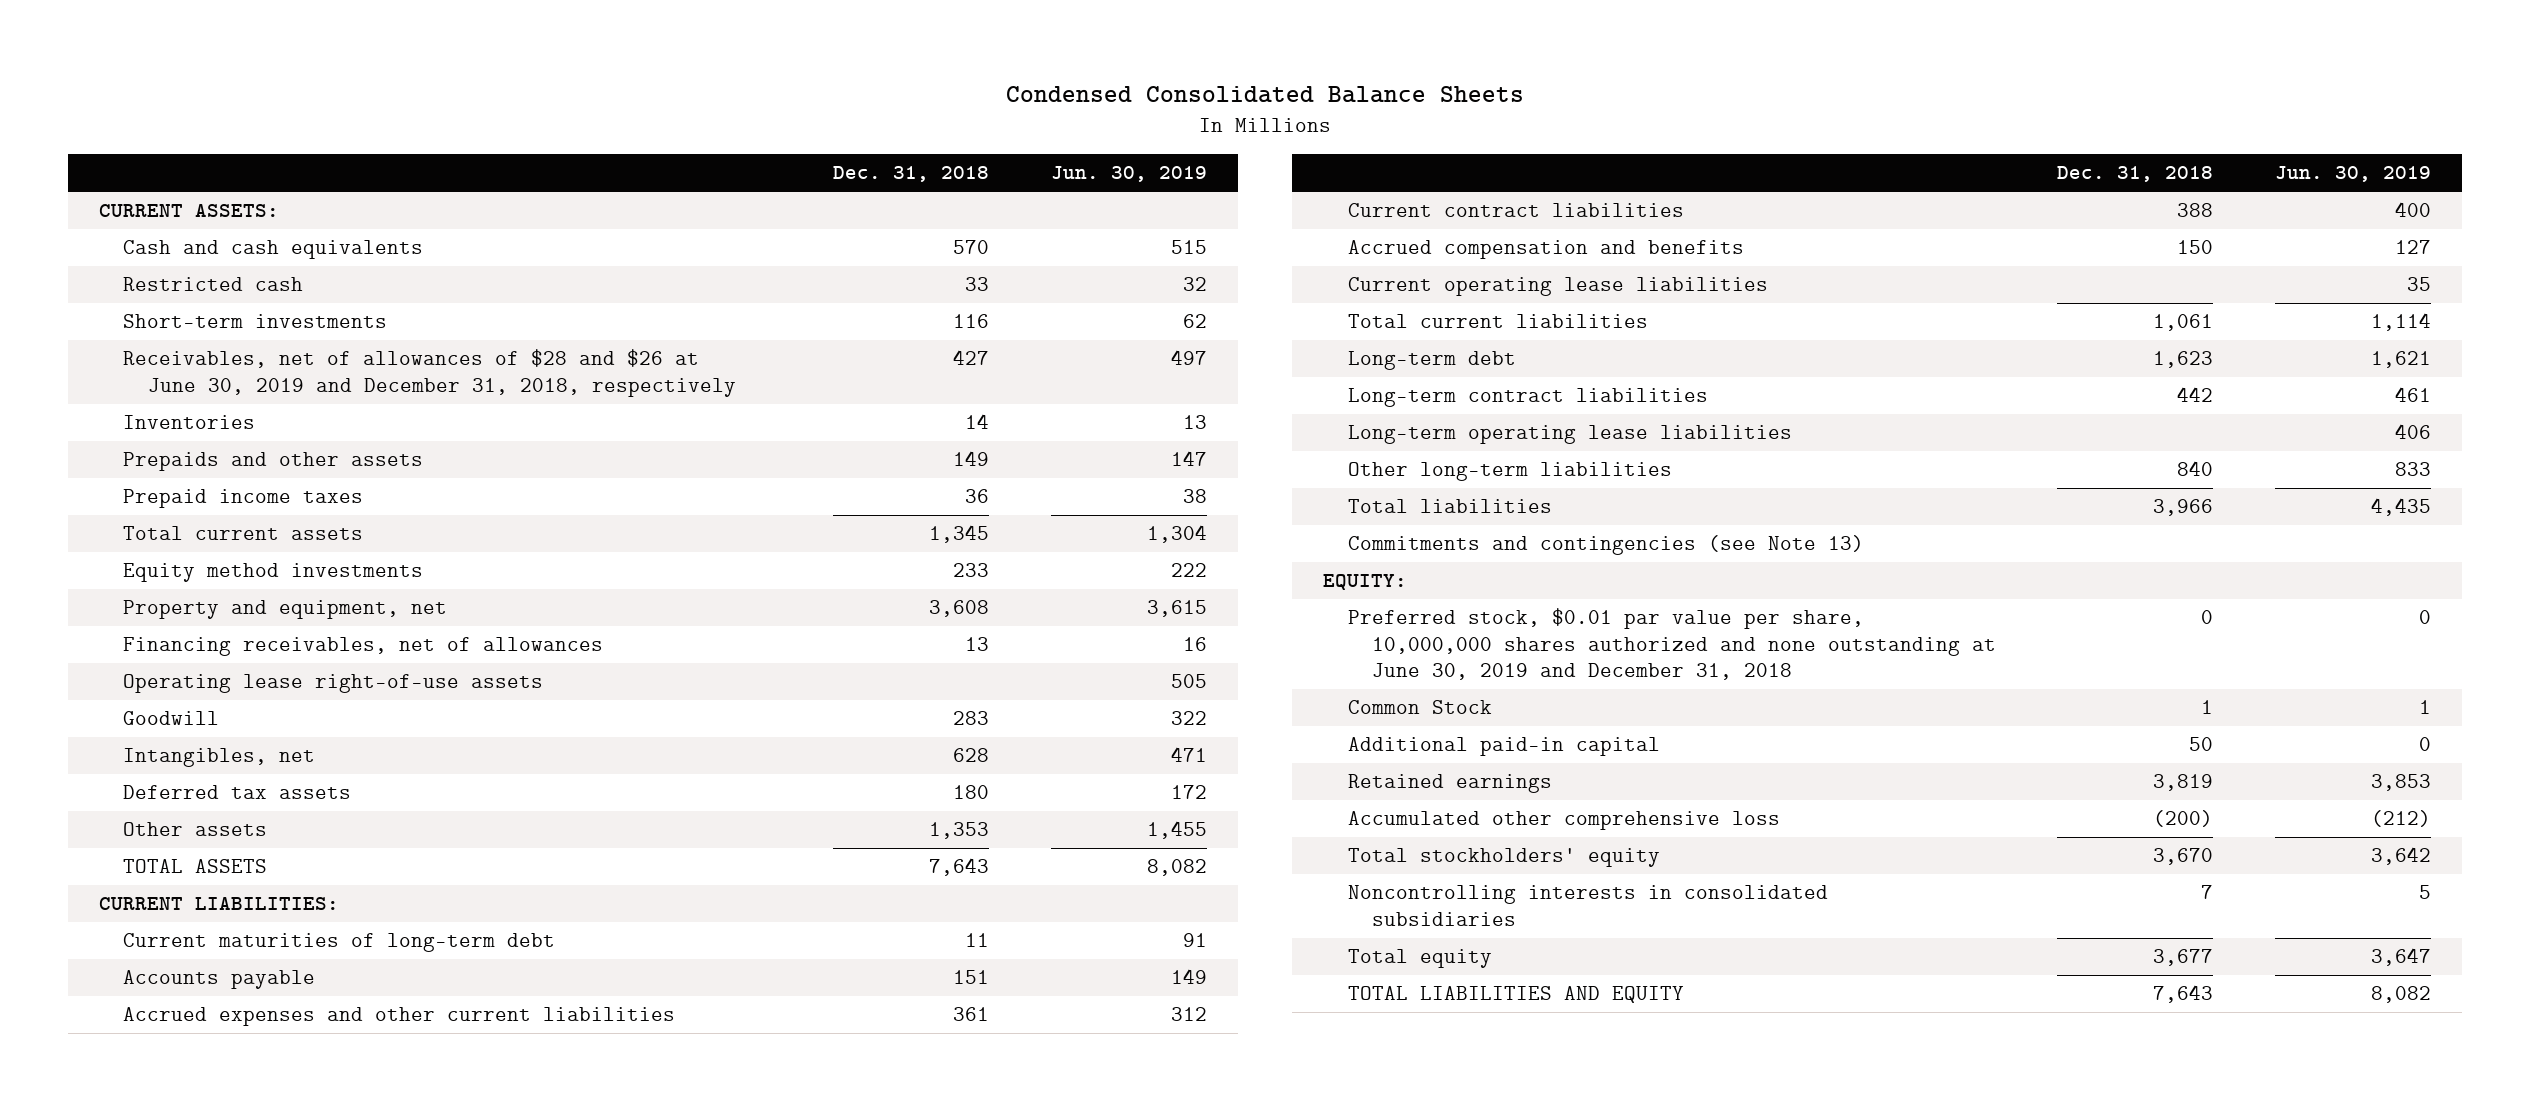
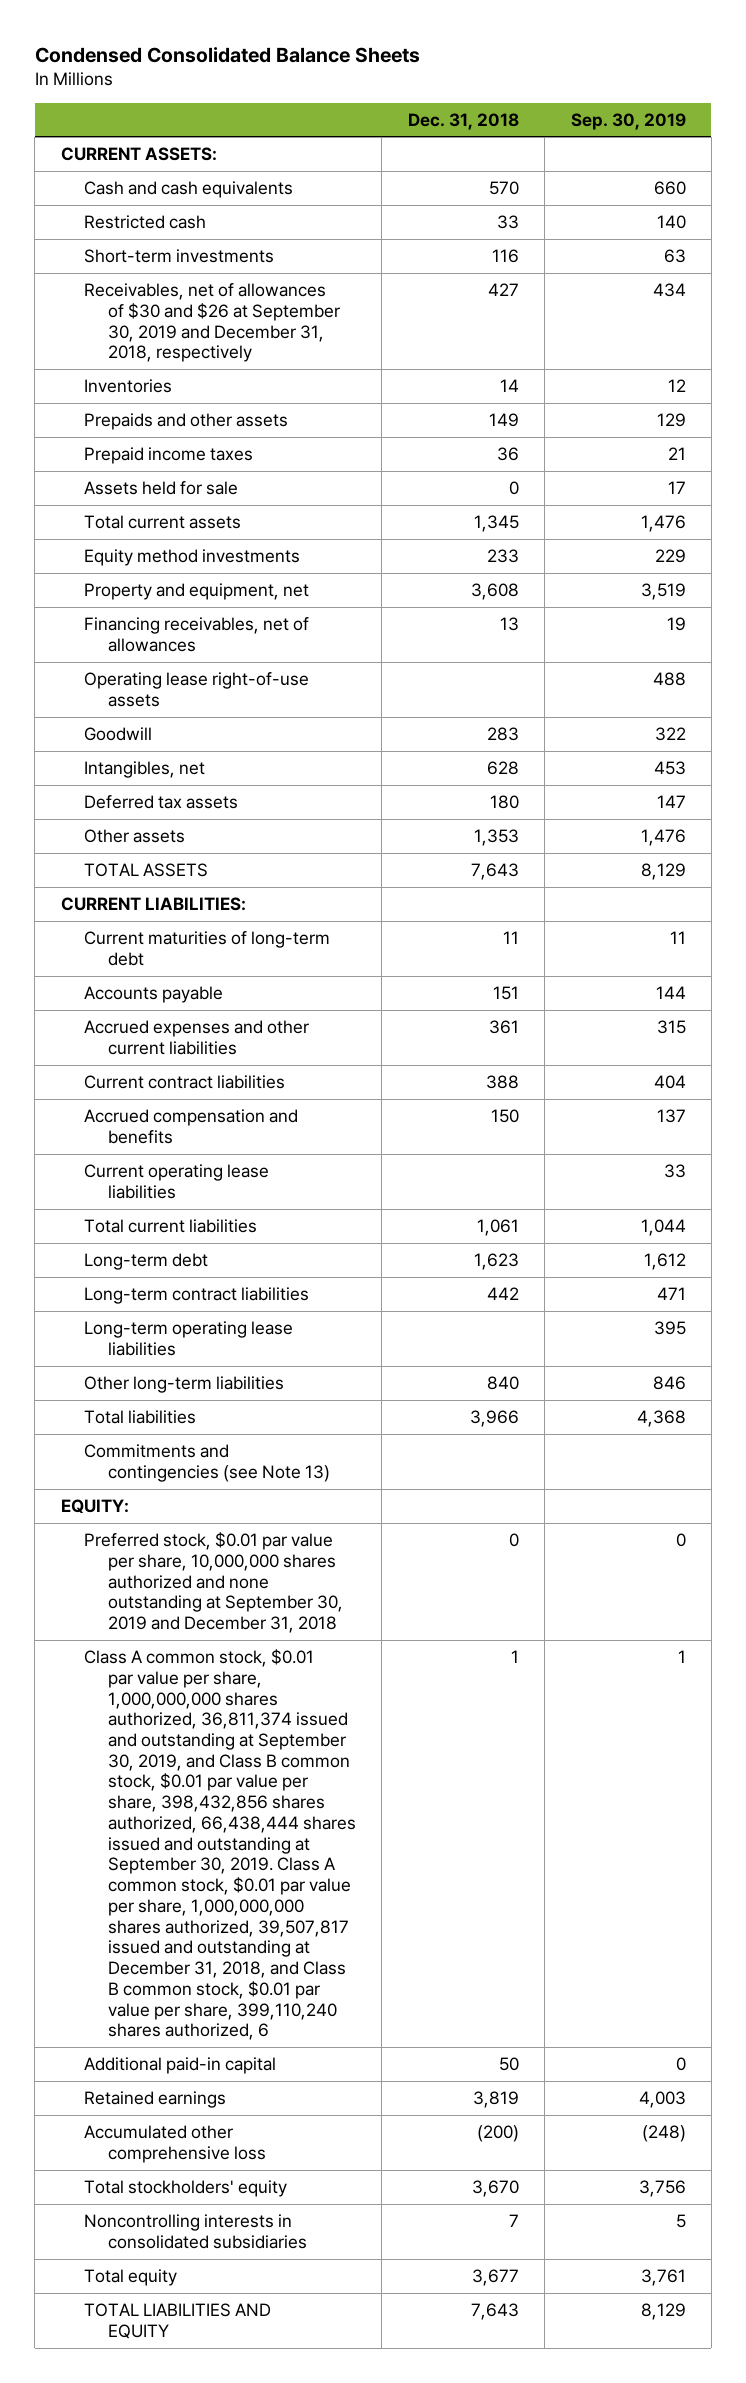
- | Dec. 31, 2018 | Jun. 30, 2019
+ | Dec. 31, 2018 | Sep. 30, 2019
- Receivables, net of allowances of $28 and $26 at June 30, 2019 and December 31, 2018, respectively | 427 | 497
+ Receivables, net of allowances of $30 and $26 at September 30, 2019 and December 31, 2018, respectively | 427 | 434
+ Assets held for sale | 0 | 17
- Preferred stock, $0.01 par value per share, 10,000,000 shares authorized and none outstanding at June 30, 2019 and December 31, 2018 | 0 | 0
- Common Stock | 1 | 1
+ Preferred stock, $0.01 par value per share, 10,000,000 shares authorized and none outstanding at September 30, 2019 and December 31, 2018 | 0 | 0
+ Class A common stock, $0.01 par value per share, 1,000,000,000 shares authorized, 36,811,374 issued and outstanding at September 30, 2019, and Class B common stock, $0.01 par value per share, 398,432,856 shares authorized, 66,438,444 shares issued and outstanding at September 30, 2019. Class A common stock, $0.01 par value per share, 1,000,000,000 shares authorized, 39,507,817 issued and outstanding at December 31, 2018, and Class B common stock, $0.01 par value per share, 399,110,240 shares authorized, 6 | 1 | 1

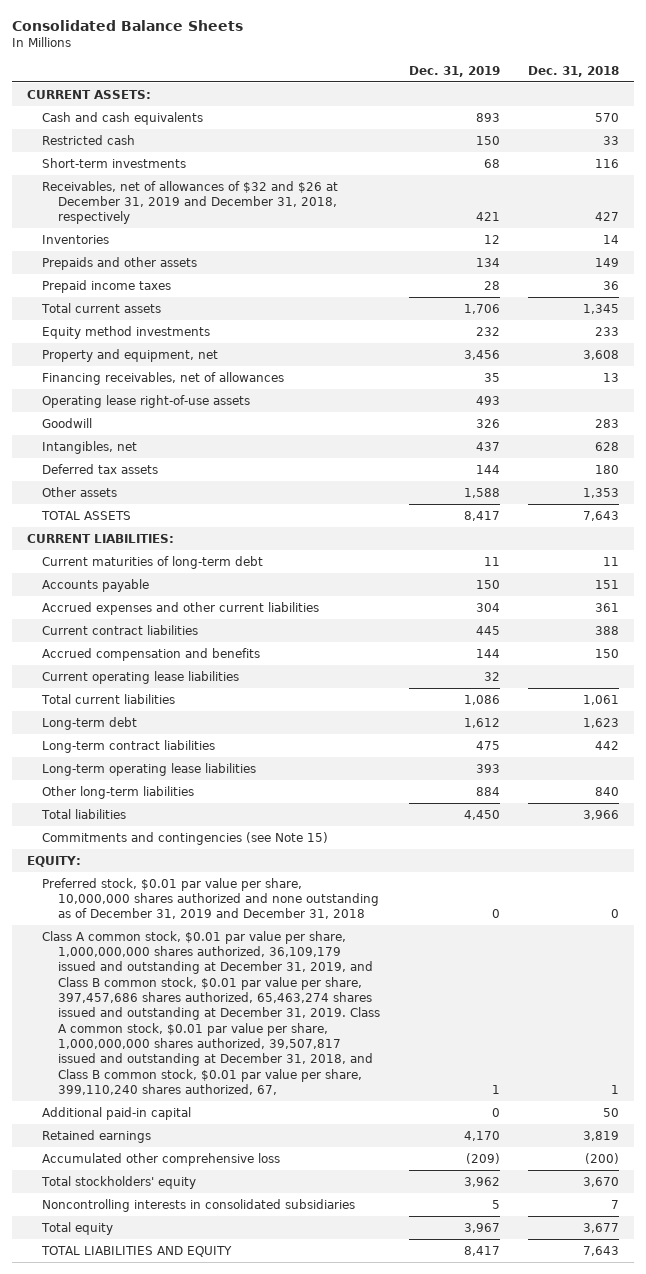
- Condensed Consolidated Balance Sheets
+ Consolidated Balance Sheets
- | Dec. 31, 2018 | Sep. 30, 2019
+ | Dec. 31, 2019 | Dec. 31, 2018
- Receivables, net of allowances of $30 and $26 at September 30, 2019 and December 31, 2018, respectively | 427 | 434
+ Receivables, net of allowances of $32 and $26 at December 31, 2019 and December 31, 2018, respectively | 421 | 427
- Assets held for sale | 0 | 17
- Commitments and contingencies (see Note 13)
+ Commitments and contingencies (see Note 15)
- Preferred stock, $0.01 par value per share, 10,000,000 shares authorized and none outstanding at September 30, 2019 and December 31, 2018 | 0 | 0
- Class A common stock, $0.01 par value per share, 1,000,000,000 shares authorized, 36,811,374 issued and outstanding at September 30, 2019, and Class B common stock, $0.01 par value per share, 398,432,856 shares authorized, 66,438,444 shares issued and outstanding at September 30, 2019. Class A common stock, $0.01 par value per share, 1,000,000,000 shares authorized, 39,507,817 issued and outstanding at December 31, 2018, and Class B common stock, $0.01 par value per share, 399,110,240 shares authorized, 6 | 1 | 1
+ Preferred stock, $0.01 par value per share, 10,000,000 shares authorized and none outstanding as of December 31, 2019 and December 31, 2018 | 0 | 0
+ Class A common stock, $0.01 par value per share, 1,000,000,000 shares authorized, 36,109,179 issued and outstanding at December 31, 2019, and Class B common stock, $0.01 par value per share, 397,457,686 shares authorized, 65,463,274 shares issued and outstanding at December 31, 2019. Class A common stock, $0.01 par value per share, 1,000,000,000 shares authorized, 39,507,817 issued and outstanding at December 31, 2018, and Class B common stock, $0.01 par value per share, 399,110,240 shares authorized, 67, | 1 | 1

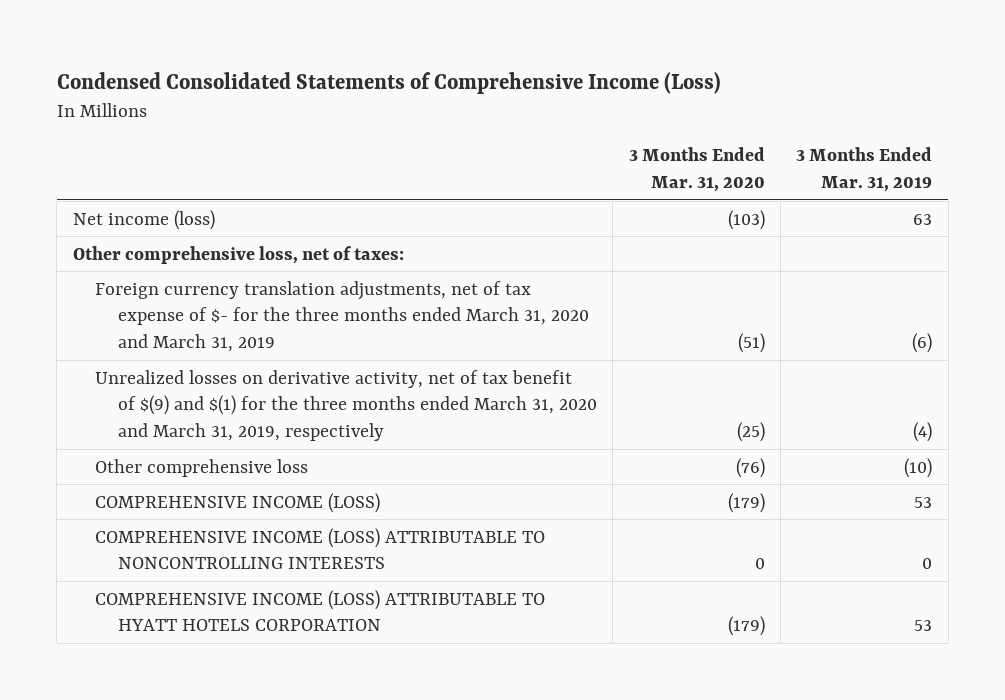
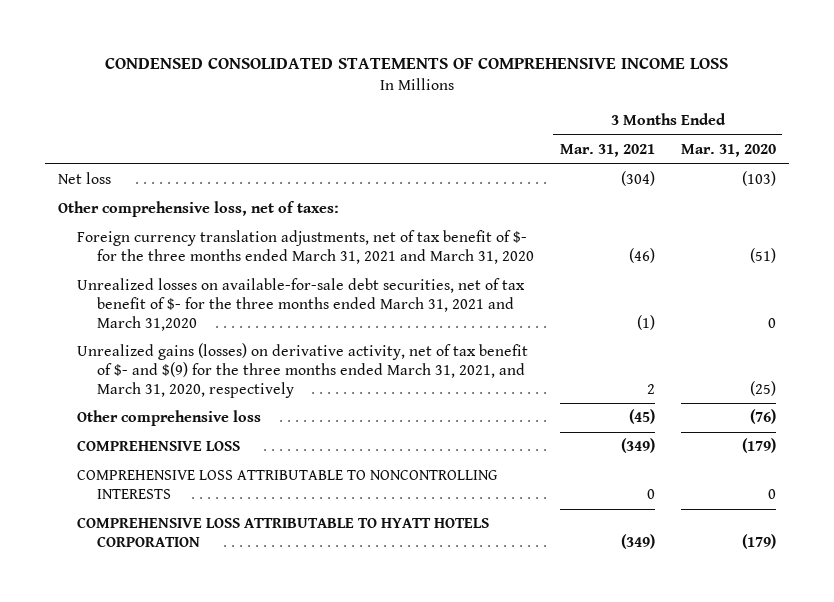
- Condensed Consolidated Statements of Comprehensive Income (Loss)
+ CONDENSED CONSOLIDATED STATEMENTS OF COMPREHENSIVE INCOME LOSS
- | 3 Months Ended Mar. 31, 2020 | 3 Months Ended Mar. 31, 2019
+ | 3 Months Ended Mar. 31, 2021 | 3 Months Ended Mar. 31, 2020
- Net income (loss) | (103) | 63
+ Net loss | (304) | (103)
- Foreign currency translation adjustments, net of tax expense of $- for the three months ended March 31, 2020 and March 31, 2019 | (51) | (6)
- Unrealized losses on derivative activity, net of tax benefit of $(9) and $(1) for the three months ended March 31, 2020 and March 31, 2019, respectively | (25) | (4)
+ Foreign currency translation adjustments, net of tax benefit of $- for the three months ended March 31, 2021 and March 31, 2020 | (46) | (51)
+ Unrealized losses on available-for-sale debt securities, net of tax benefit of $- for the three months ended March 31, 2021 and March 31,2020 | (1) | 0
+ Unrealized gains (losses) on derivative activity, net of tax benefit of $- and $(9) for the three months ended March 31, 2021, and March 31, 2020, respectively | 2 | (25)
- COMPREHENSIVE INCOME (LOSS) | (179) | 53
- COMPREHENSIVE INCOME (LOSS) ATTRIBUTABLE TO NONCONTROLLING INTERESTS | 0 | 0
- COMPREHENSIVE INCOME (LOSS) ATTRIBUTABLE TO HYATT HOTELS CORPORATION | (179) | 53
+ COMPREHENSIVE LOSS | (349) | (179)
+ COMPREHENSIVE LOSS ATTRIBUTABLE TO NONCONTROLLING INTERESTS | 0 | 0
+ COMPREHENSIVE LOSS ATTRIBUTABLE TO HYATT HOTELS CORPORATION | (349) | (179)

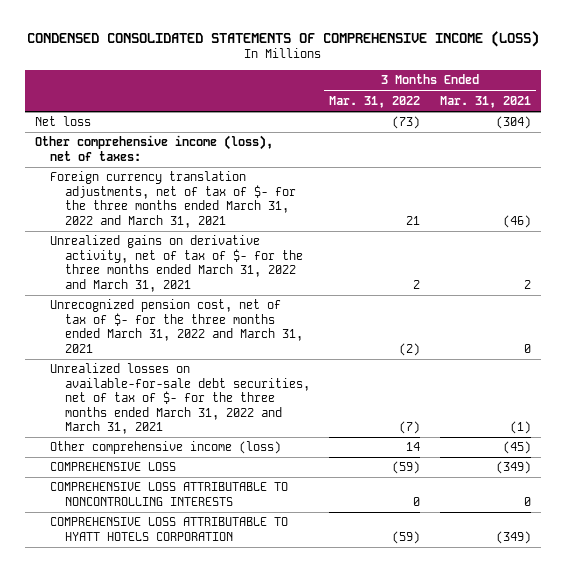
- CONDENSED CONSOLIDATED STATEMENTS OF COMPREHENSIVE INCOME LOSS
+ CONDENSED CONSOLIDATED STATEMENTS OF COMPREHENSIVE INCOME (LOSS)
- | 3 Months Ended Mar. 31, 2021 | 3 Months Ended Mar. 31, 2020
+ | 3 Months Ended Mar. 31, 2022 | 3 Months Ended Mar. 31, 2021
- Other comprehensive loss, net of taxes:
- Foreign currency translation adjustments, net of tax benefit of $- for the three months ended March 31, 2021 and March 31, 2020 | (46) | (51)
- Unrealized losses on available-for-sale debt securities, net of tax benefit of $- for the three months ended March 31, 2021 and March 31,2020 | (1) | 0
- Unrealized gains (losses) on derivative activity, net of tax benefit of $- and $(9) for the three months ended March 31, 2021, and March 31, 2020, respectively | 2 | (25)
- Other comprehensive loss | (45) | (76)
+ Other comprehensive income (loss), net of taxes:
+ Foreign currency translation adjustments, net of tax of $- for the three months ended March 31, 2022 and March 31, 2021 | 21 | (46)
+ Unrealized gains on derivative activity, net of tax of $- for the three months ended March 31, 2022 and March 31, 2021 | 2 | 2
+ Unrecognized pension cost, net of tax of $- for the three months ended March 31, 2022 and March 31, 2021 | (2) | 0
+ Unrealized losses on available-for-sale debt securities, net of tax of $- for the three months ended March 31, 2022 and March 31, 2021 | (7) | (1)
+ Other comprehensive income (loss) | 14 | (45)

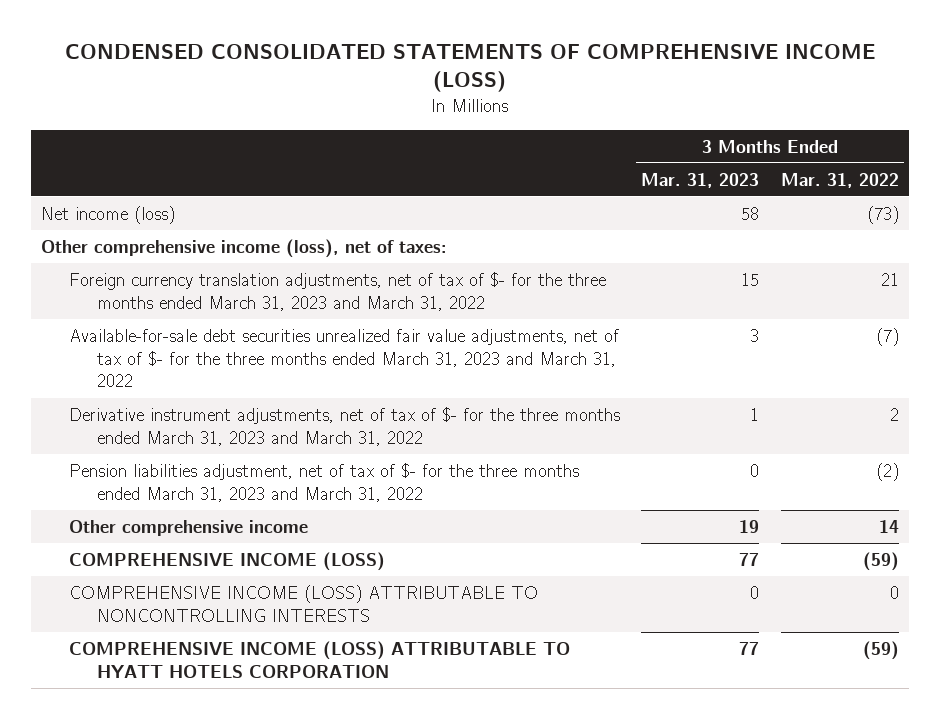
- | 3 Months Ended Mar. 31, 2022 | 3 Months Ended Mar. 31, 2021
+ | 3 Months Ended Mar. 31, 2023 | 3 Months Ended Mar. 31, 2022
- Net loss | (73) | (304)
+ Net income (loss) | 58 | (73)
- Foreign currency translation adjustments, net of tax of $- for the three months ended March 31, 2022 and March 31, 2021 | 21 | (46)
- Unrealized gains on derivative activity, net of tax of $- for the three months ended March 31, 2022 and March 31, 2021 | 2 | 2
- Unrecognized pension cost, net of tax of $- for the three months ended March 31, 2022 and March 31, 2021 | (2) | 0
- Unrealized losses on available-for-sale debt securities, net of tax of $- for the three months ended March 31, 2022 and March 31, 2021 | (7) | (1)
- Other comprehensive income (loss) | 14 | (45)
- COMPREHENSIVE LOSS | (59) | (349)
- COMPREHENSIVE LOSS ATTRIBUTABLE TO NONCONTROLLING INTERESTS | 0 | 0
- COMPREHENSIVE LOSS ATTRIBUTABLE TO HYATT HOTELS CORPORATION | (59) | (349)
+ Foreign currency translation adjustments, net of tax of $- for the three months ended March 31, 2023 and March 31, 2022 | 15 | 21
+ Available-for-sale debt securities unrealized fair value adjustments, net of tax of $- for the three months ended March 31, 2023 and March 31, 2022 | 3 | (7)
+ Derivative instrument adjustments, net of tax of $- for the three months ended March 31, 2023 and March 31, 2022 | 1 | 2
+ Pension liabilities adjustment, net of tax of $- for the three months ended March 31, 2023 and March 31, 2022 | 0 | (2)
+ Other comprehensive income | 19 | 14
+ COMPREHENSIVE INCOME (LOSS) | 77 | (59)
+ COMPREHENSIVE INCOME (LOSS) ATTRIBUTABLE TO NONCONTROLLING INTERESTS | 0 | 0
+ COMPREHENSIVE INCOME (LOSS) ATTRIBUTABLE TO HYATT HOTELS CORPORATION | 77 | (59)

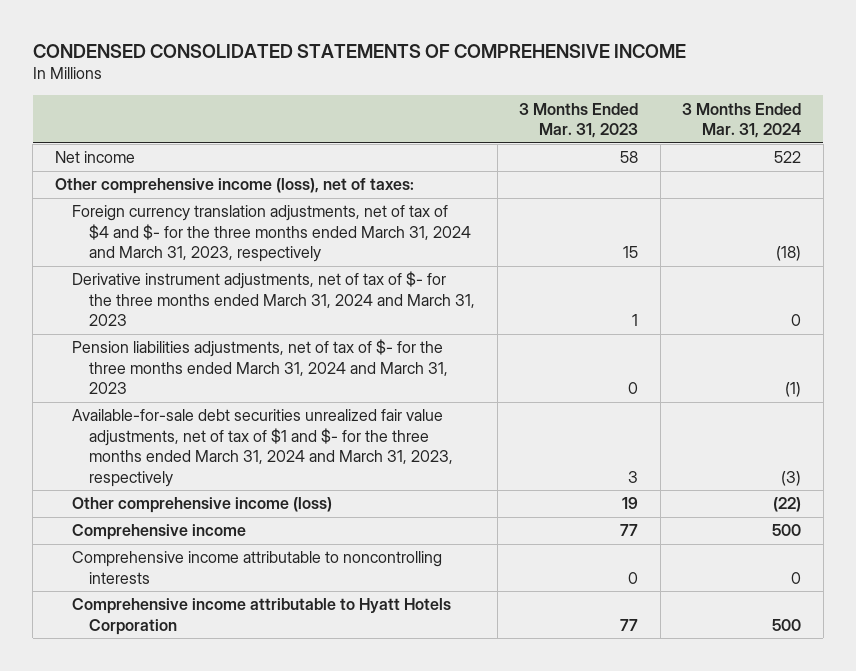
- CONDENSED CONSOLIDATED STATEMENTS OF COMPREHENSIVE INCOME (LOSS)
+ CONDENSED CONSOLIDATED STATEMENTS OF COMPREHENSIVE INCOME
- | 3 Months Ended Mar. 31, 2023 | 3 Months Ended Mar. 31, 2022
+ | 3 Months Ended Mar. 31, 2023 | 3 Months Ended Mar. 31, 2024
- Net income (loss) | 58 | (73)
+ Net income | 58 | 522
- Foreign currency translation adjustments, net of tax of $- for the three months ended March 31, 2023 and March 31, 2022 | 15 | 21
- Available-for-sale debt securities unrealized fair value adjustments, net of tax of $- for the three months ended March 31, 2023 and March 31, 2022 | 3 | (7)
- Derivative instrument adjustments, net of tax of $- for the three months ended March 31, 2023 and March 31, 2022 | 1 | 2
- Pension liabilities adjustment, net of tax of $- for the three months ended March 31, 2023 and March 31, 2022 | 0 | (2)
- Other comprehensive income | 19 | 14
- COMPREHENSIVE INCOME (LOSS) | 77 | (59)
- COMPREHENSIVE INCOME (LOSS) ATTRIBUTABLE TO NONCONTROLLING INTERESTS | 0 | 0
- COMPREHENSIVE INCOME (LOSS) ATTRIBUTABLE TO HYATT HOTELS CORPORATION | 77 | (59)
+ Foreign currency translation adjustments, net of tax of $4 and $- for the three months ended March 31, 2024 and March 31, 2023, respectively | 15 | (18)
+ Derivative instrument adjustments, net of tax of $- for the three months ended March 31, 2024 and March 31, 2023 | 1 | 0
+ Pension liabilities adjustments, net of tax of $- for the three months ended March 31, 2024 and March 31, 2023 | 0 | (1)
+ Available-for-sale debt securities unrealized fair value adjustments, net of tax of $1 and $- for the three months ended March 31, 2024 and March 31, 2023, respectively | 3 | (3)
+ Other comprehensive income (loss) | 19 | (22)
+ Comprehensive income | 77 | 500
+ Comprehensive income attributable to noncontrolling interests | 0 | 0
+ Comprehensive income attributable to Hyatt Hotels Corporation | 77 | 500

